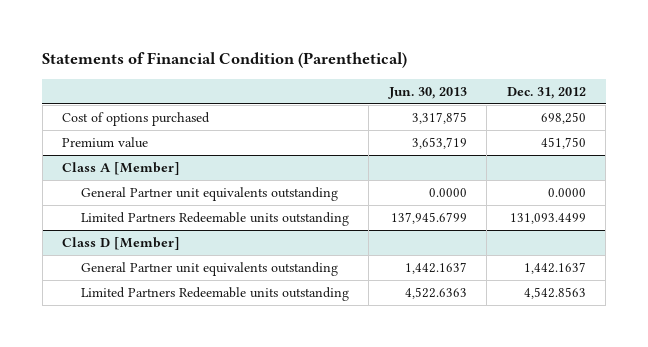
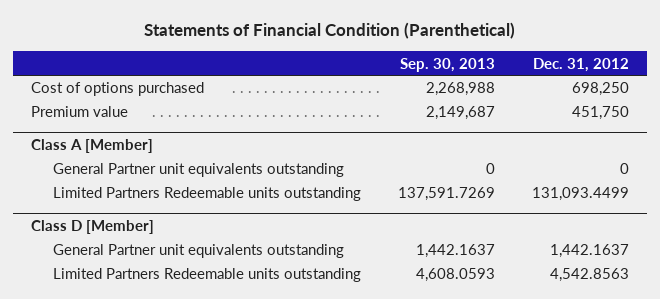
- | Jun. 30, 2013 | Dec. 31, 2012
+ | Sep. 30, 2013 | Dec. 31, 2012
@ Class A [Member]
- General Partner unit equivalents outstanding | 0.0000 | 0.0000
+ General Partner unit equivalents outstanding | 0 | 0

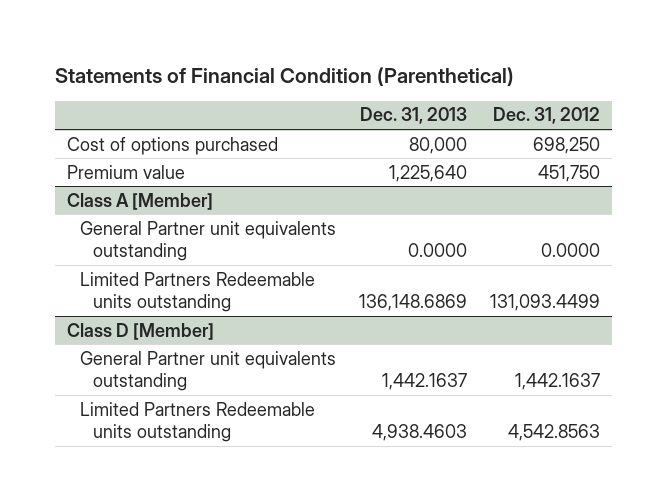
- | Sep. 30, 2013 | Dec. 31, 2012
+ | Dec. 31, 2013 | Dec. 31, 2012
@ Class A [Member]
- General Partner unit equivalents outstanding | 0 | 0
+ General Partner unit equivalents outstanding | 0.0000 | 0.0000

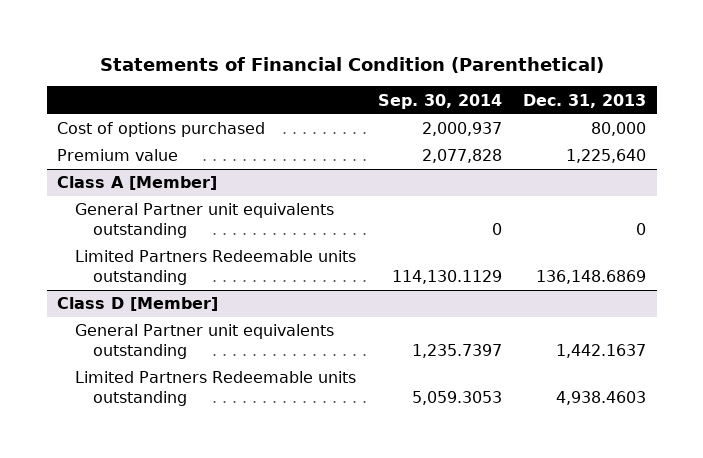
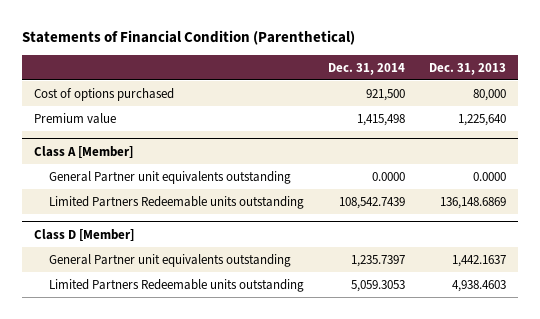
- | Sep. 30, 2014 | Dec. 31, 2013
+ | Dec. 31, 2014 | Dec. 31, 2013
@ Class A [Member]
- General Partner unit equivalents outstanding | 0 | 0
+ General Partner unit equivalents outstanding | 0.0000 | 0.0000

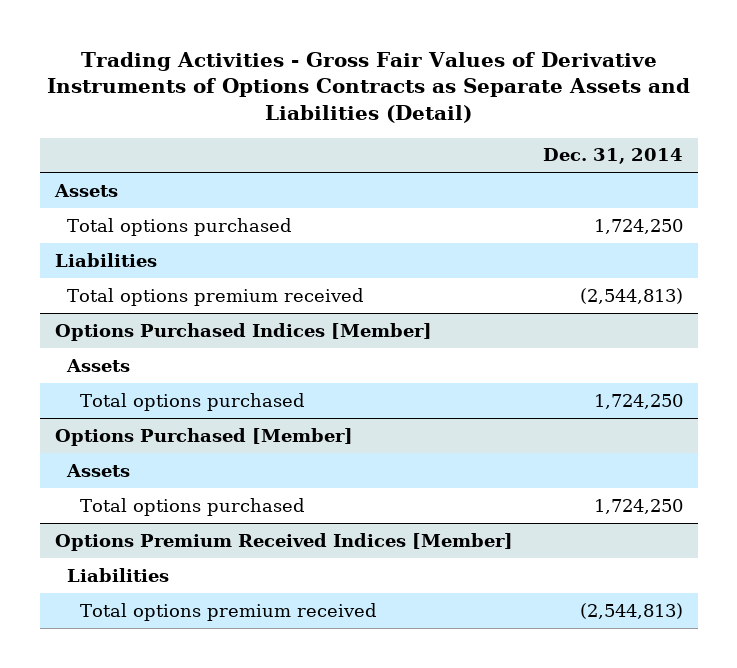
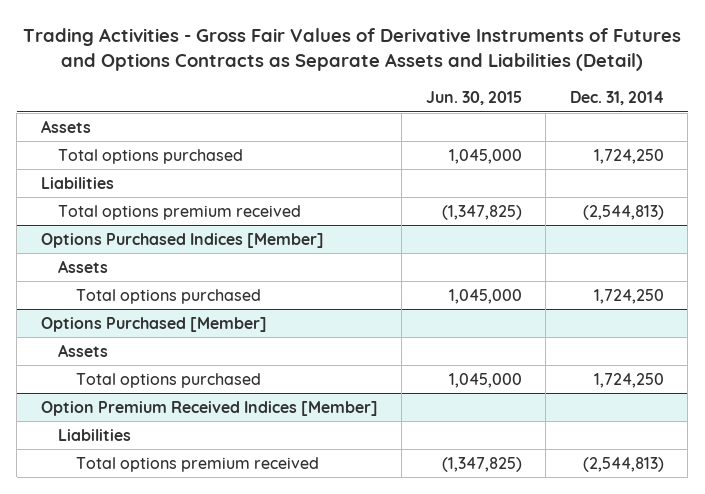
- Trading Activities - Gross Fair Values of Derivative Instruments of Options Contracts as Separate Assets and Liabilities (Detail)
+ Trading Activities - Gross Fair Values of Derivative Instruments of Futures and Options Contracts as Separate Assets and Liabilities (Detail)
- | Dec. 31, 2014
+ | Jun. 30, 2015 | Dec. 31, 2014
- Options Premium Received Indices [Member]
+ Option Premium Received Indices [Member]

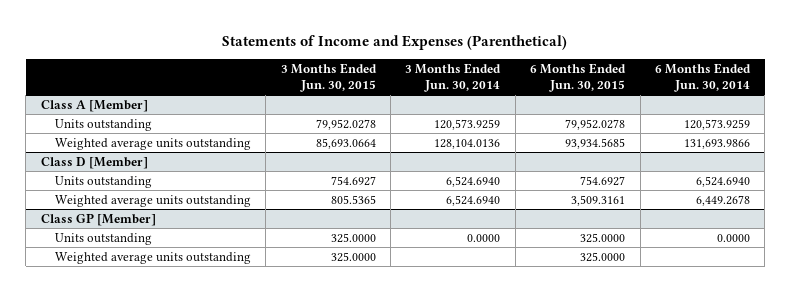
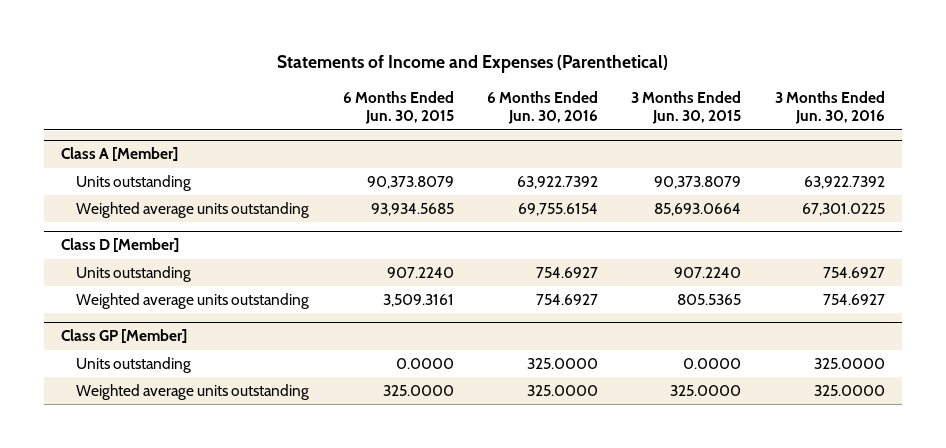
- | 3 Months Ended Jun. 30, 2015 | 3 Months Ended Jun. 30, 2014 | 6 Months Ended Jun. 30, 2015 | 6 Months Ended Jun. 30, 2014
+ | 6 Months Ended Jun. 30, 2015 | 6 Months Ended Jun. 30, 2016 | 3 Months Ended Jun. 30, 2015 | 3 Months Ended Jun. 30, 2016
@ Class A [Member]
- Units outstanding | 79,952.0278 | 120,573.9259 | 79,952.0278 | 120,573.9259
+ Units outstanding | 90,373.8079 | 63,922.7392 | 90,373.8079 | 63,922.7392
@ Class D [Member]
- Units outstanding | 754.6927 | 6,524.6940 | 754.6927 | 6,524.6940
+ Units outstanding | 907.2240 | 754.6927 | 907.2240 | 754.6927
@ Class GP [Member]
- Units outstanding | 325.0000 | 0.0000 | 325.0000 | 0.0000
+ Units outstanding | 0.0000 | 325.0000 | 0.0000 | 325.0000

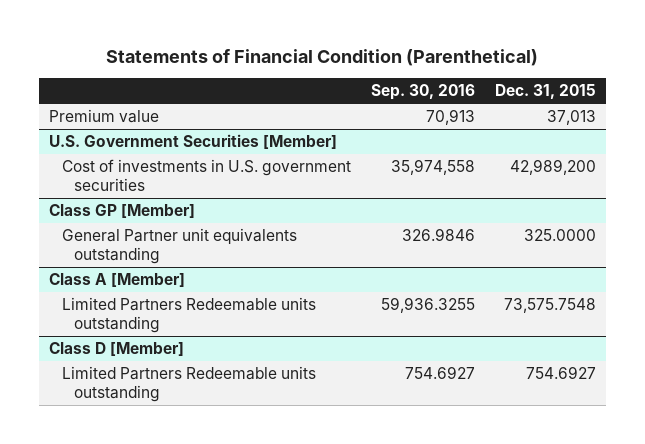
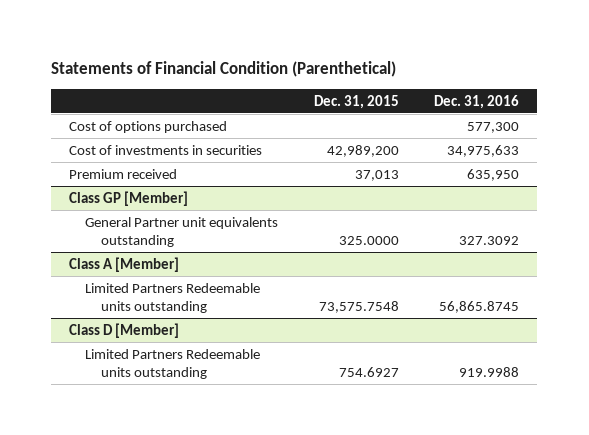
- | Sep. 30, 2016 | Dec. 31, 2015
+ | Dec. 31, 2015 | Dec. 31, 2016
- Premium value | 70,913 | 37,013
- U.S. Government Securities [Member]
- Cost of investments in U.S. government securities | 35,974,558 | 42,989,200
+ Cost of options purchased | | 577,300
+ Cost of investments in securities | 42,989,200 | 34,975,633
+ Premium received | 37,013 | 635,950

